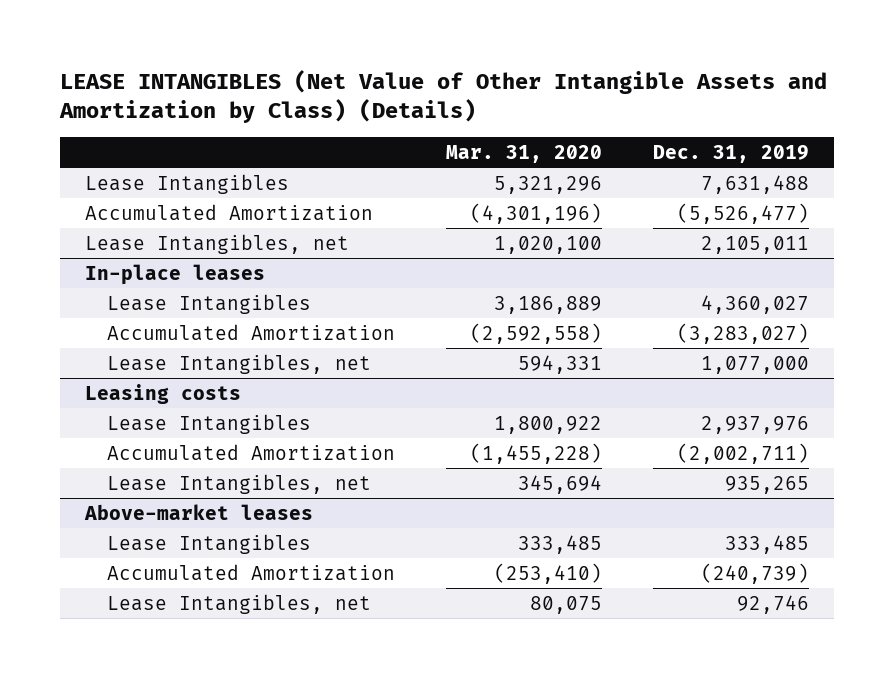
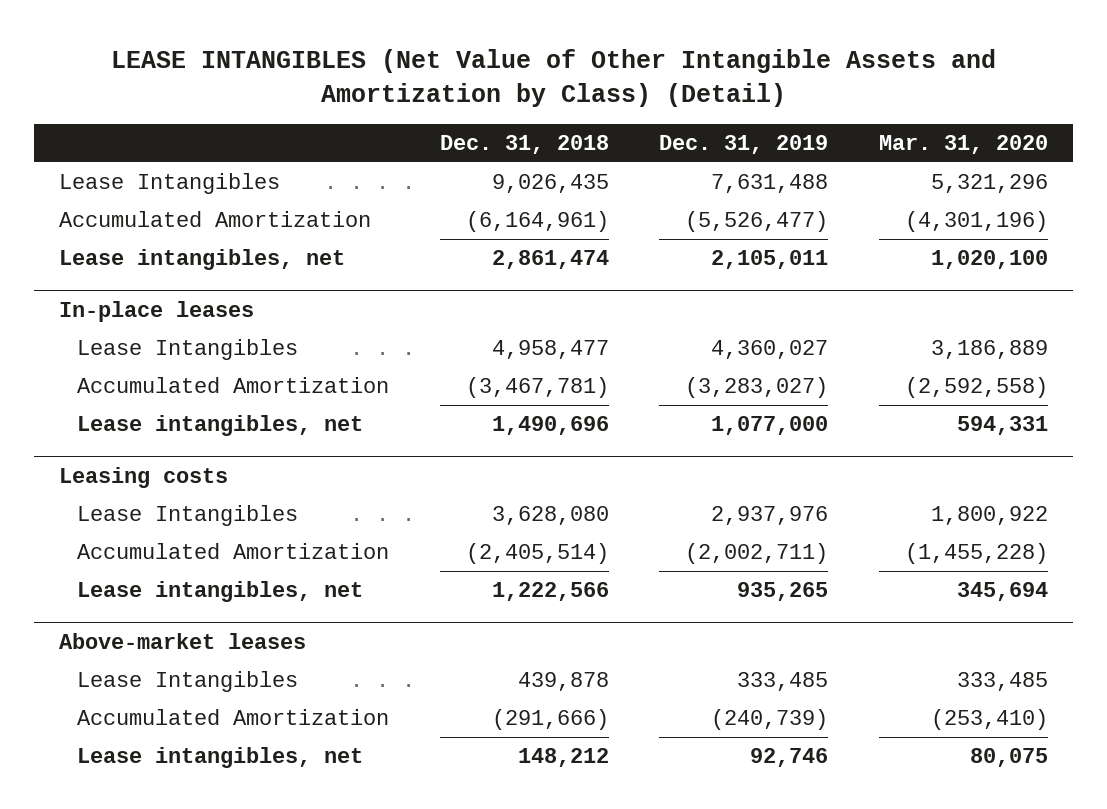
- LEASE INTANGIBLES (Net Value of Other Intangible Assets and Amortization by Class) (Details)
+ LEASE INTANGIBLES (Net Value of Other Intangible Assets and Amortization by Class) (Detail)
- | Mar. 31, 2020 | Dec. 31, 2019
+ | Dec. 31, 2018 | Dec. 31, 2019 | Mar. 31, 2020
- Lease Intangibles, net | 1,020,100 | 2,105,011
+ Lease intangibles, net | 2,861,474 | 2,105,011 | 1,020,100
@ In-place leases
- Lease Intangibles, net | 594,331 | 1,077,000
+ Lease intangibles, net | 1,490,696 | 1,077,000 | 594,331
@ Leasing costs
- Lease Intangibles, net | 345,694 | 935,265
+ Lease intangibles, net | 1,222,566 | 935,265 | 345,694
@ Above-market leases
- Lease Intangibles, net | 80,075 | 92,746
+ Lease intangibles, net | 148,212 | 92,746 | 80,075

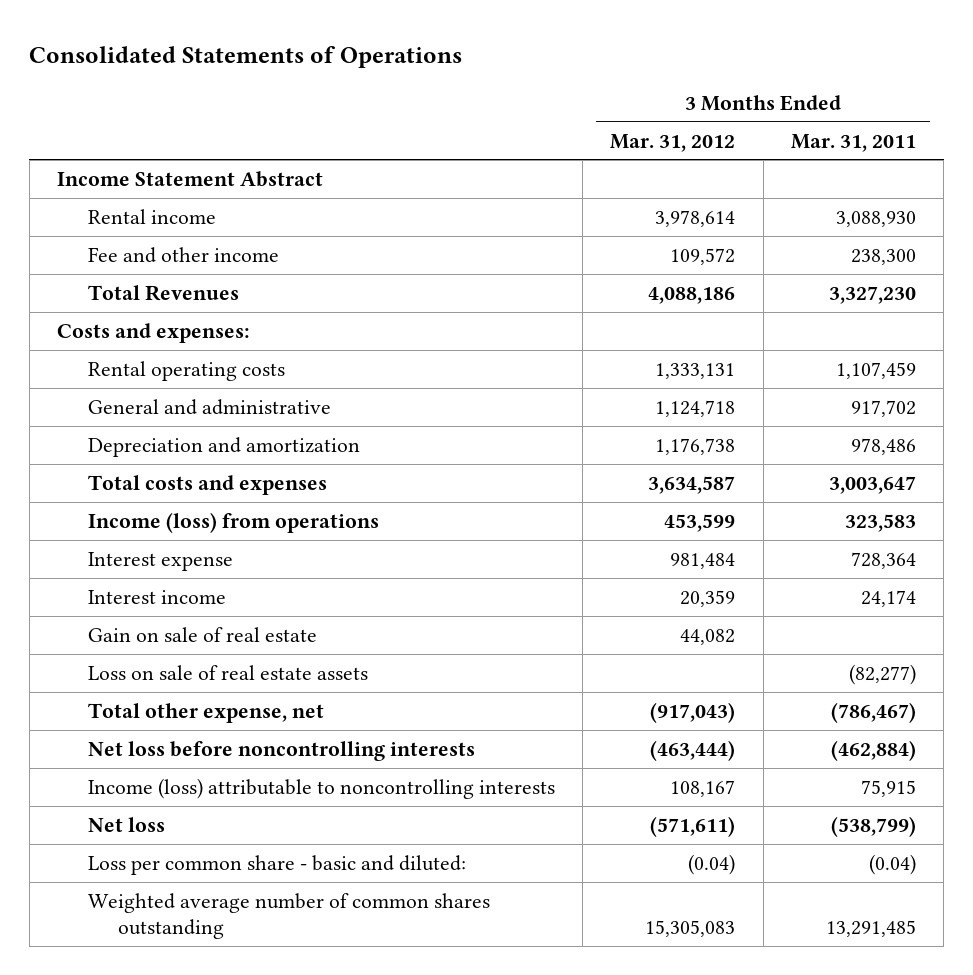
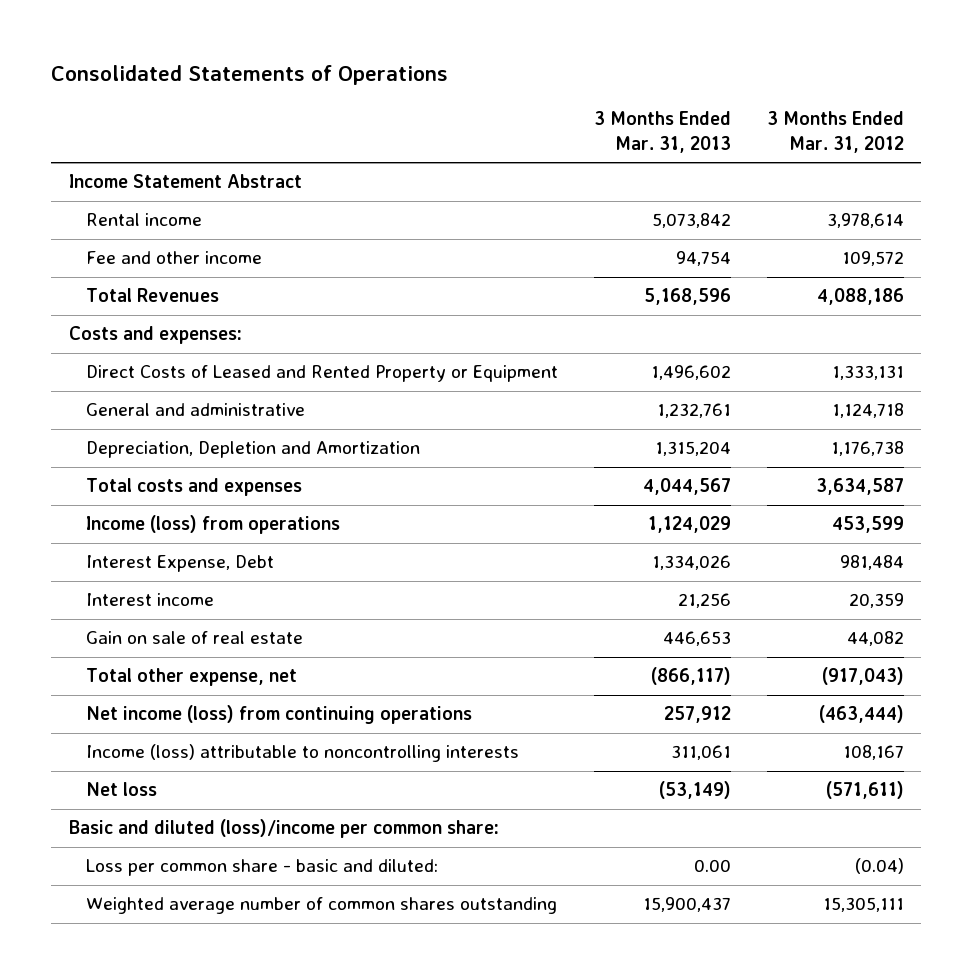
- | 3 Months Ended Mar. 31, 2012 | 3 Months Ended Mar. 31, 2011
+ | 3 Months Ended Mar. 31, 2013 | 3 Months Ended Mar. 31, 2012
- Rental operating costs | 1,333,131 | 1,107,459
+ Direct Costs of Leased and Rented Property or Equipment | 1,496,602 | 1,333,131
- Depreciation and amortization | 1,176,738 | 978,486
+ Depreciation, Depletion and Amortization | 1,315,204 | 1,176,738
- Interest expense | 981,484 | 728,364
+ Interest Expense, Debt | 1,334,026 | 981,484
- Loss on sale of real estate assets | | (82,277)
- Net loss before noncontrolling interests | (463,444) | (462,884)
+ Net income (loss) from continuing operations | 257,912 | (463,444)
+ Basic and diluted (loss)/income per common share:
- Weighted average number of common shares outstanding | 15,305,083 | 13,291,485
+ Weighted average number of common shares outstanding | 15,900,437 | 15,305,111

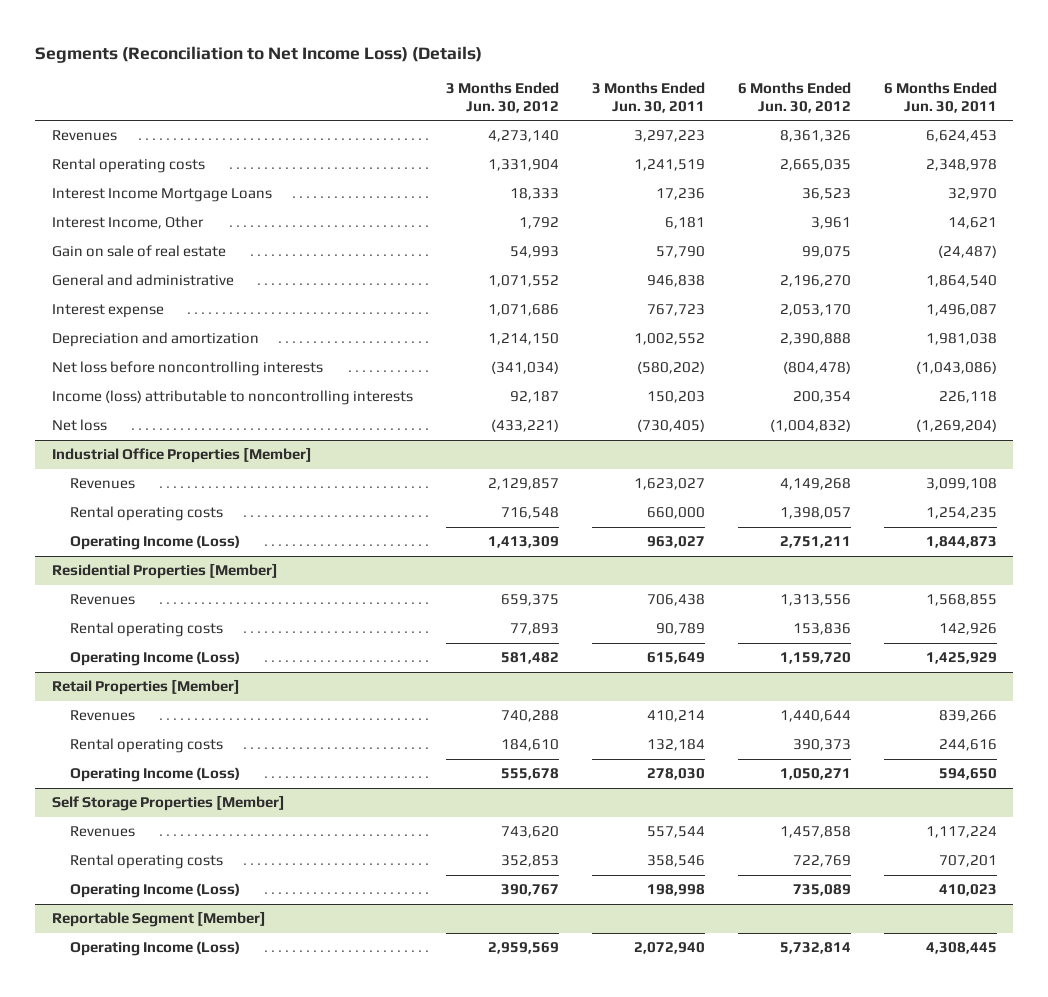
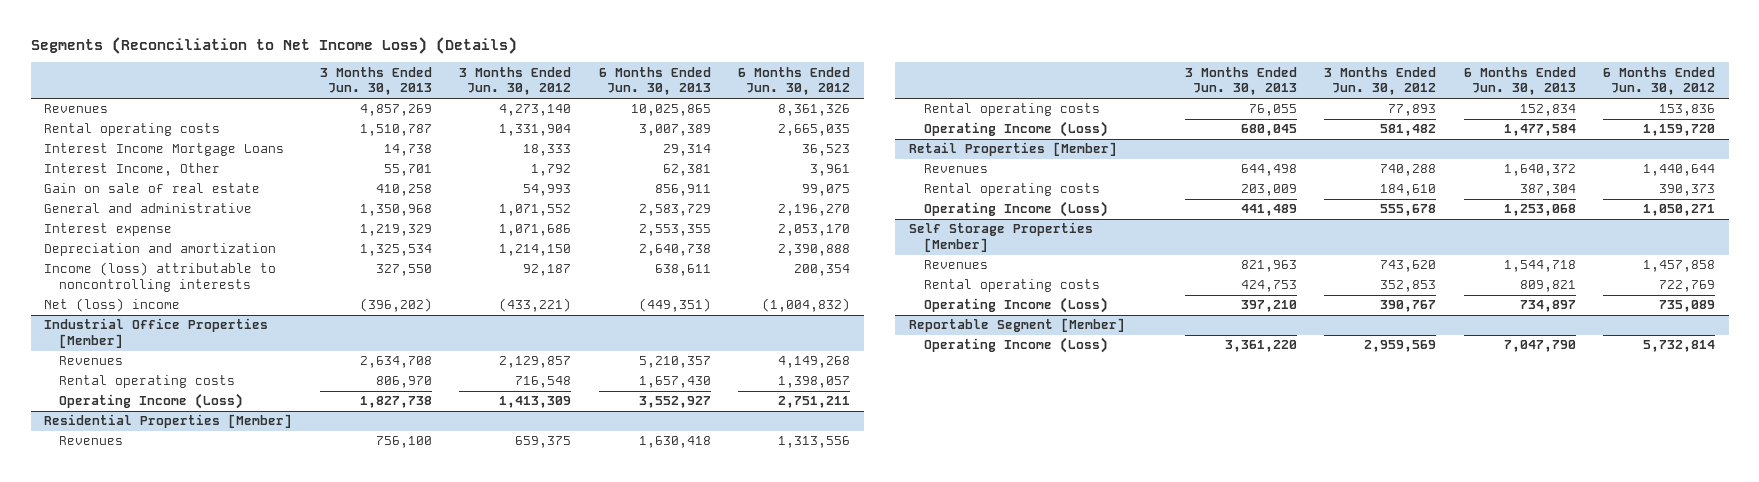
- | 3 Months Ended Jun. 30, 2012 | 3 Months Ended Jun. 30, 2011 | 6 Months Ended Jun. 30, 2012 | 6 Months Ended Jun. 30, 2011
+ | 3 Months Ended Jun. 30, 2013 | 3 Months Ended Jun. 30, 2012 | 6 Months Ended Jun. 30, 2013 | 6 Months Ended Jun. 30, 2012
- Net loss before noncontrolling interests | (341,034) | (580,202) | (804,478) | (1,043,086)
- Net loss | (433,221) | (730,405) | (1,004,832) | (1,269,204)
+ Net (loss) income | (396,202) | (433,221) | (449,351) | (1,004,832)

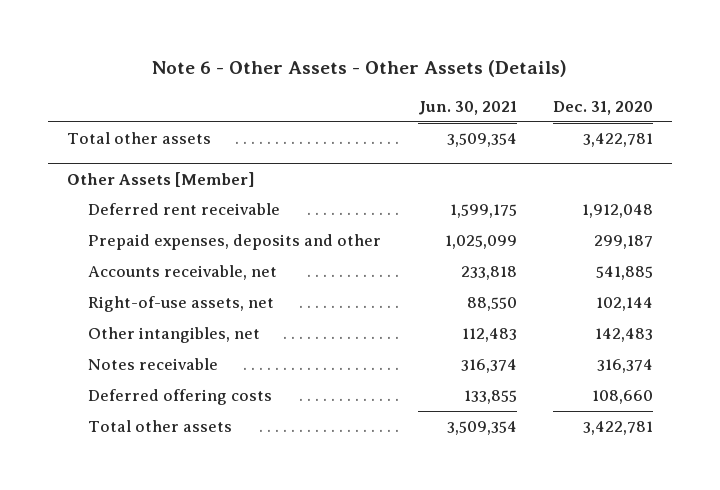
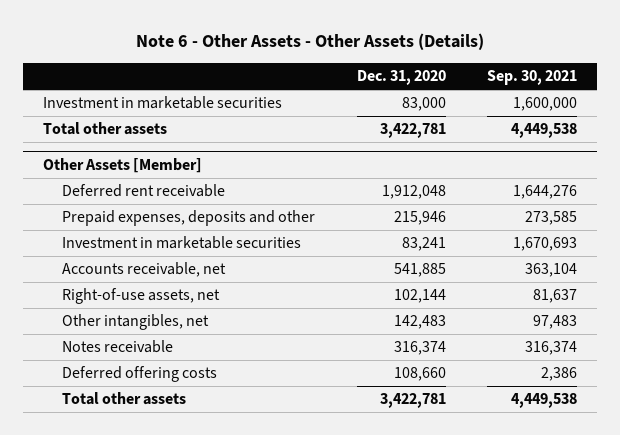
- | Jun. 30, 2021 | Dec. 31, 2020
+ | Dec. 31, 2020 | Sep. 30, 2021
+ Investment in marketable securities | 83,000 | 1,600,000
@ Other Assets [Member]
- Prepaid expenses, deposits and other | 1,025,099 | 299,187
+ Prepaid expenses, deposits and other | 215,946 | 273,585
+ Investment in marketable securities | 83,241 | 1,670,693

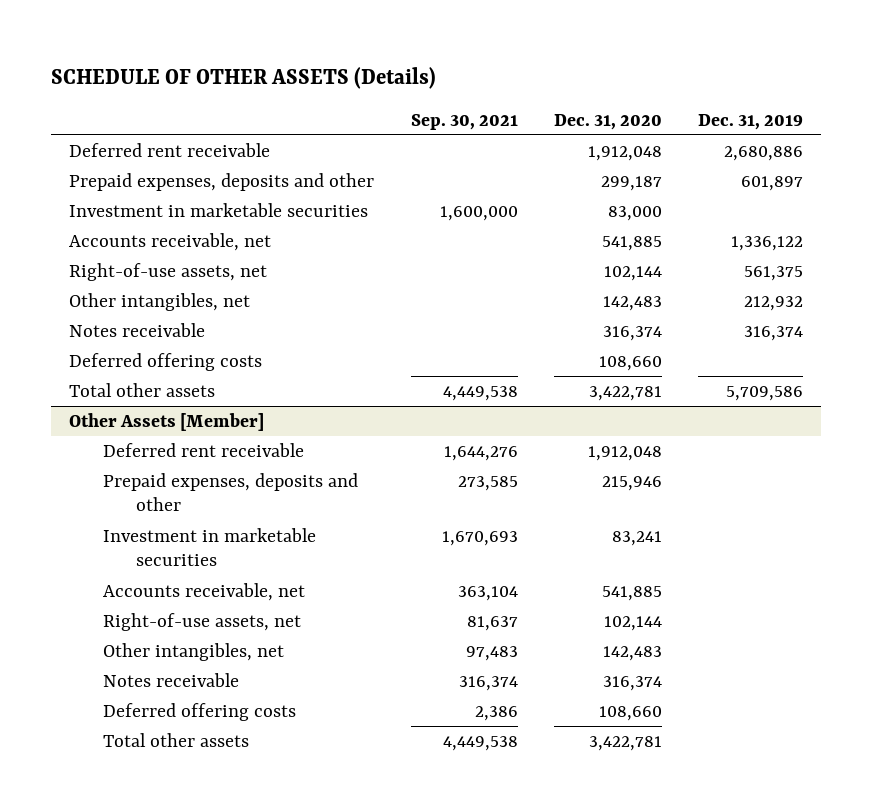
- Note 6 - Other Assets - Other Assets (Details)
+ SCHEDULE OF OTHER ASSETS (Details)
- | Dec. 31, 2020 | Sep. 30, 2021
+ | Sep. 30, 2021 | Dec. 31, 2020 | Dec. 31, 2019
+ Deferred rent receivable | | 1,912,048 | 2,680,886
+ Prepaid expenses, deposits and other | | 299,187 | 601,897
+ Accounts receivable, net | | 541,885 | 1,336,122
+ Right-of-use assets, net | | 102,144 | 561,375
+ Other intangibles, net | | 142,483 | 212,932
+ Notes receivable | | 316,374 | 316,374
+ Deferred offering costs | | 108,660 |

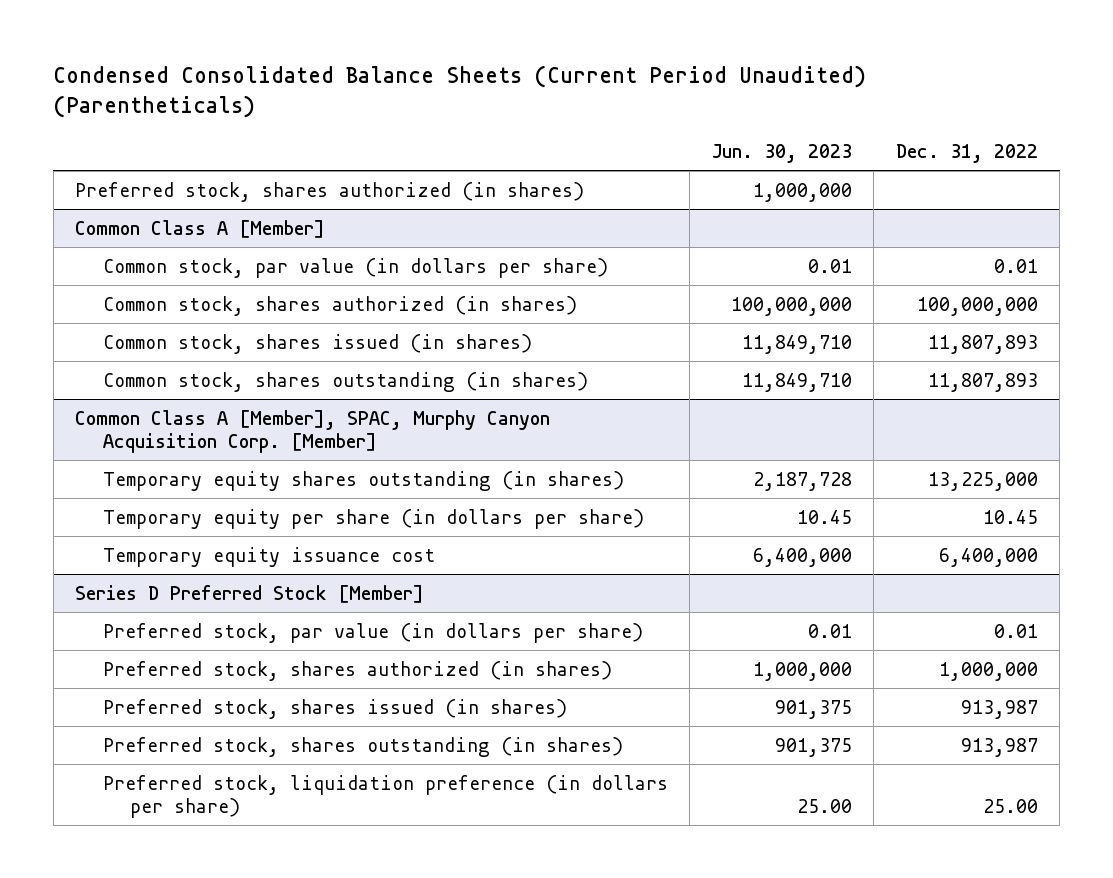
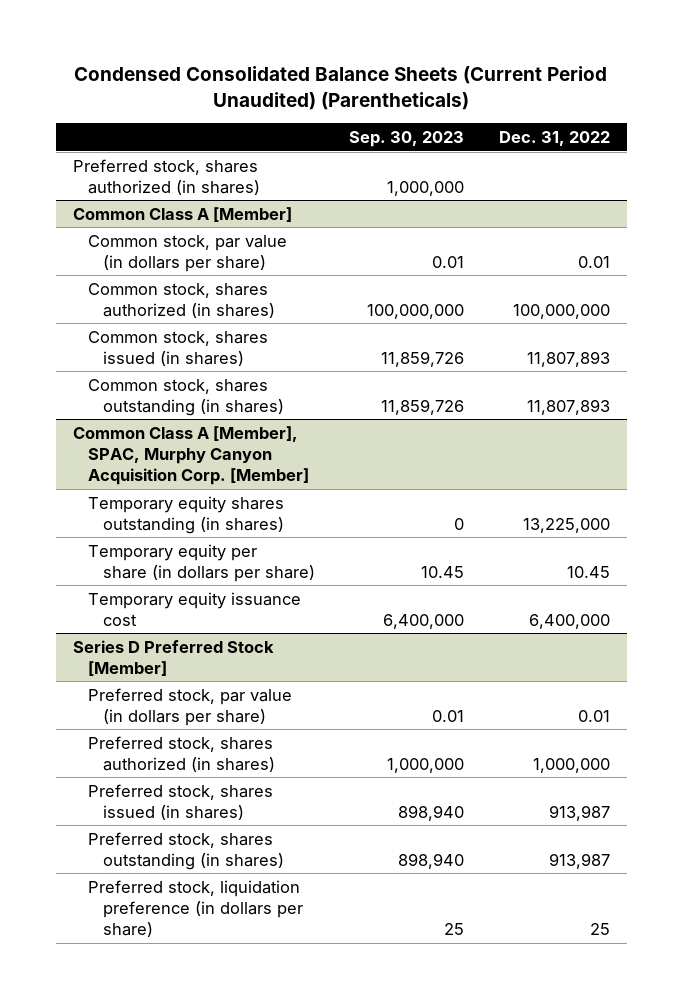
- | Jun. 30, 2023 | Dec. 31, 2022
+ | Sep. 30, 2023 | Dec. 31, 2022
@ Series D Preferred Stock [Member]
- Preferred stock, liquidation preference (in dollars per share) | 25.00 | 25.00
+ Preferred stock, liquidation preference (in dollars per share) | 25 | 25

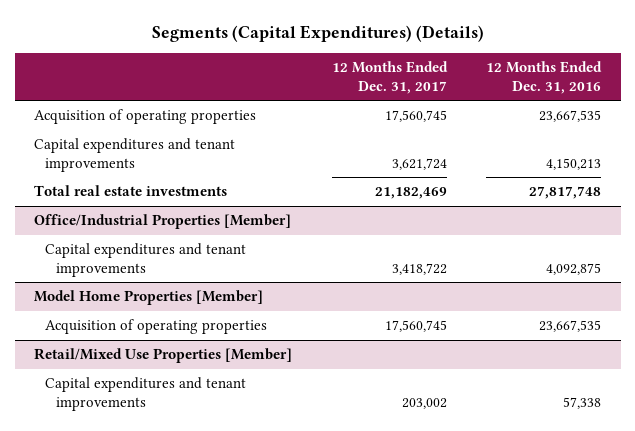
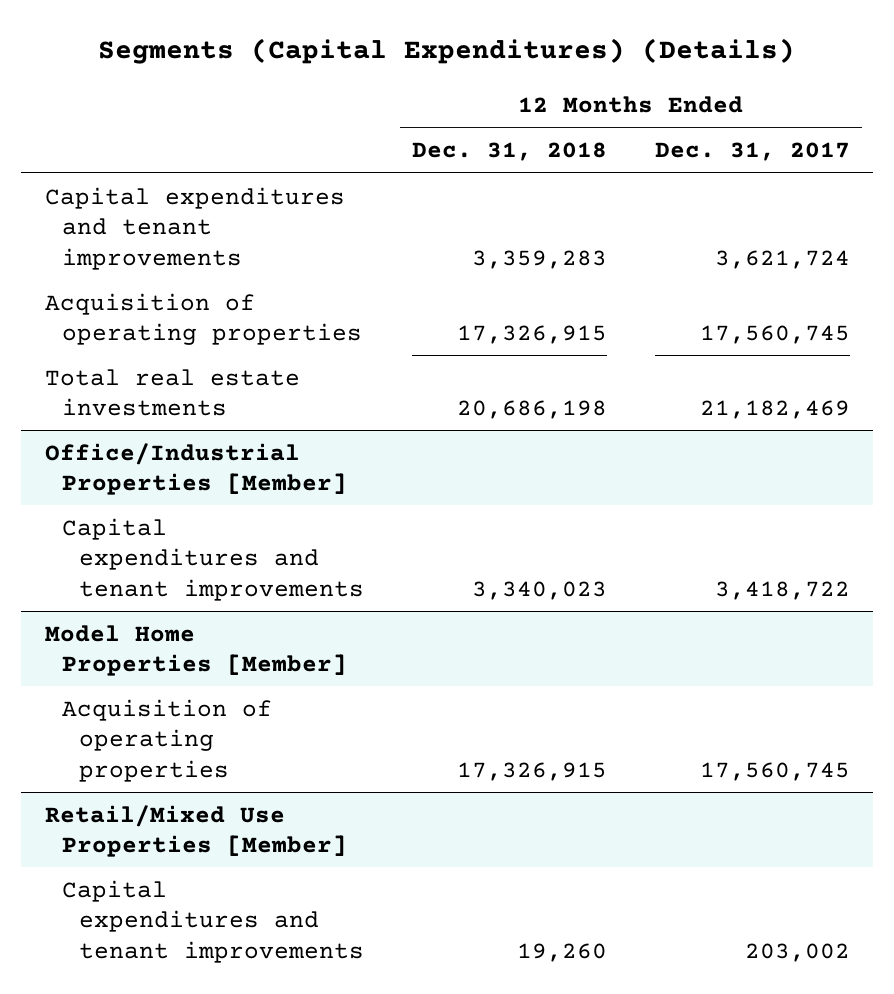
- | 12 Months Ended Dec. 31, 2017 | 12 Months Ended Dec. 31, 2016
+ | 12 Months Ended Dec. 31, 2018 | 12 Months Ended Dec. 31, 2017
moved down: Acquisition of operating properties | 17,326,915 | 17,560,745

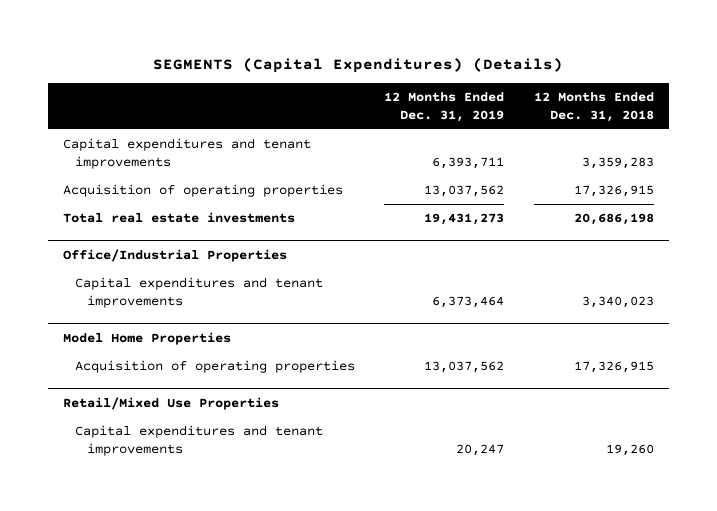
- Segments (Capital Expenditures) (Details)
+ SEGMENTS (Capital Expenditures) (Details)
- | 12 Months Ended Dec. 31, 2018 | 12 Months Ended Dec. 31, 2017
+ | 12 Months Ended Dec. 31, 2019 | 12 Months Ended Dec. 31, 2018
- Office/Industrial Properties [Member]
+ Office/Industrial Properties
- Model Home Properties [Member]
+ Model Home Properties
- Retail/Mixed Use Properties [Member]
+ Retail/Mixed Use Properties

